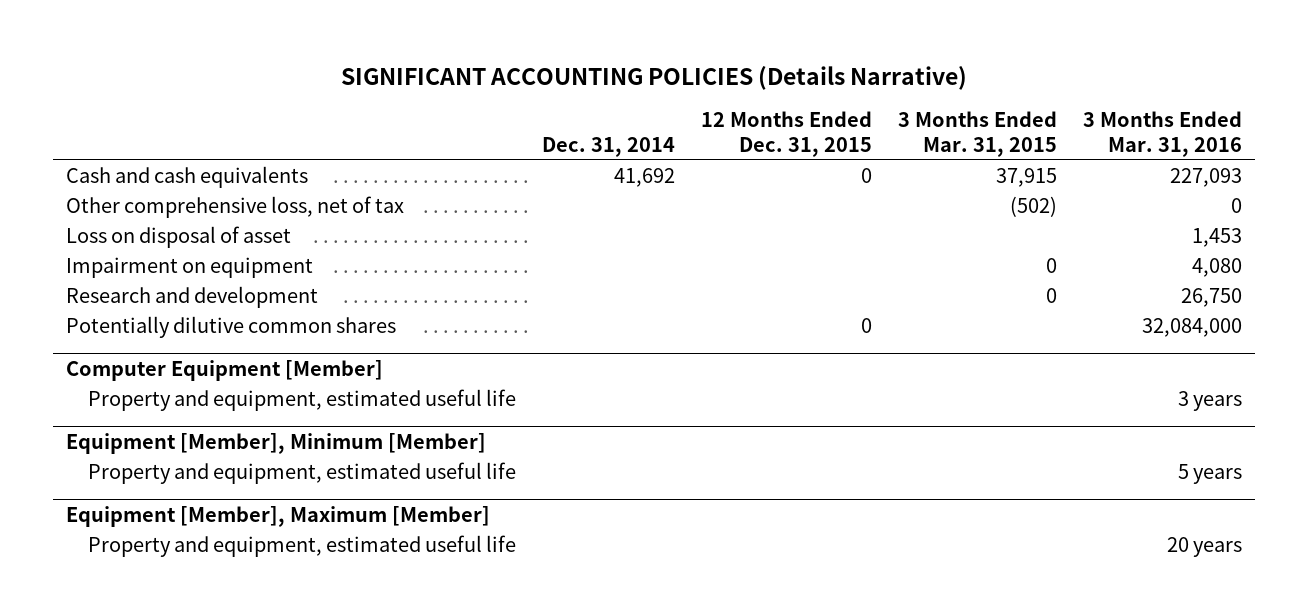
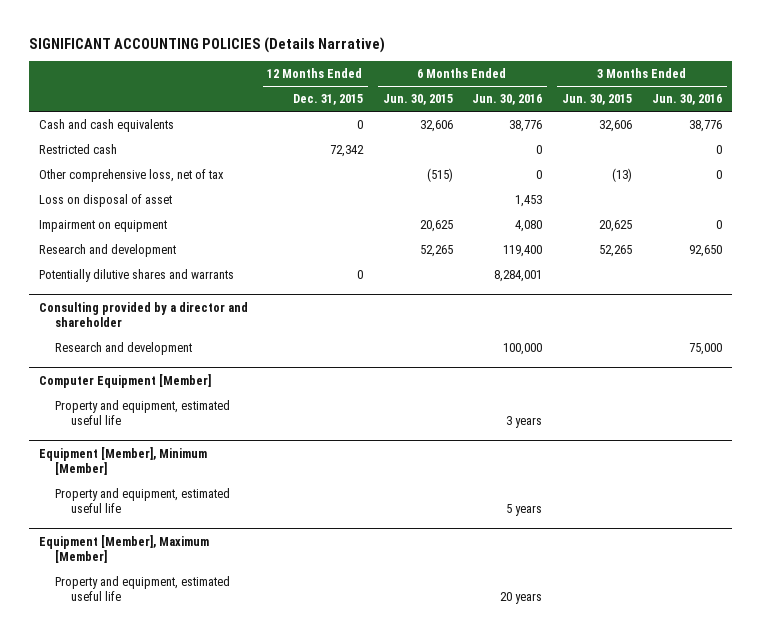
- | Dec. 31, 2014 | 12 Months Ended Dec. 31, 2015 | 3 Months Ended Mar. 31, 2015 | 3 Months Ended Mar. 31, 2016
+ | 12 Months Ended Dec. 31, 2015 | 6 Months Ended Jun. 30, 2015 | 6 Months Ended Jun. 30, 2016 | 3 Months Ended Jun. 30, 2015 | 3 Months Ended Jun. 30, 2016
+ Restricted cash | 72,342 | | 0 | | 0
- Potentially dilutive common shares | | 0 | | 32,084,000
+ Potentially dilutive shares and warrants | 0 | | 8,284,001 | |
+ Consulting provided by a director and shareholder
+ Research and development | | | 100,000 | | 75,000

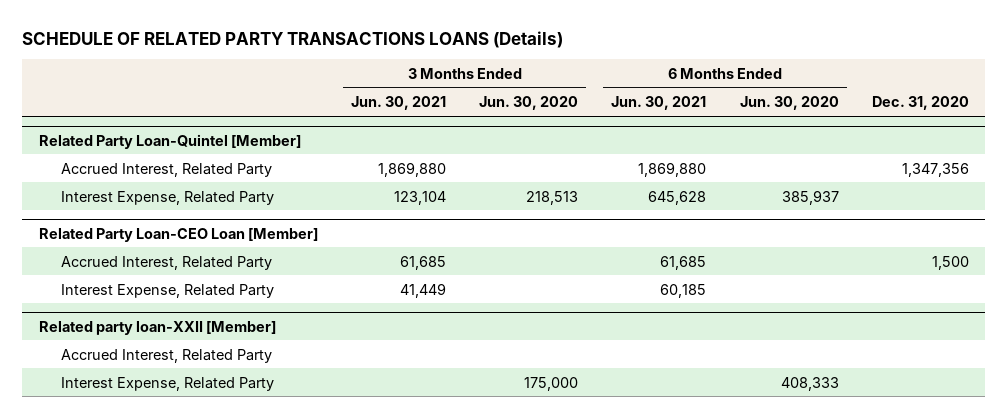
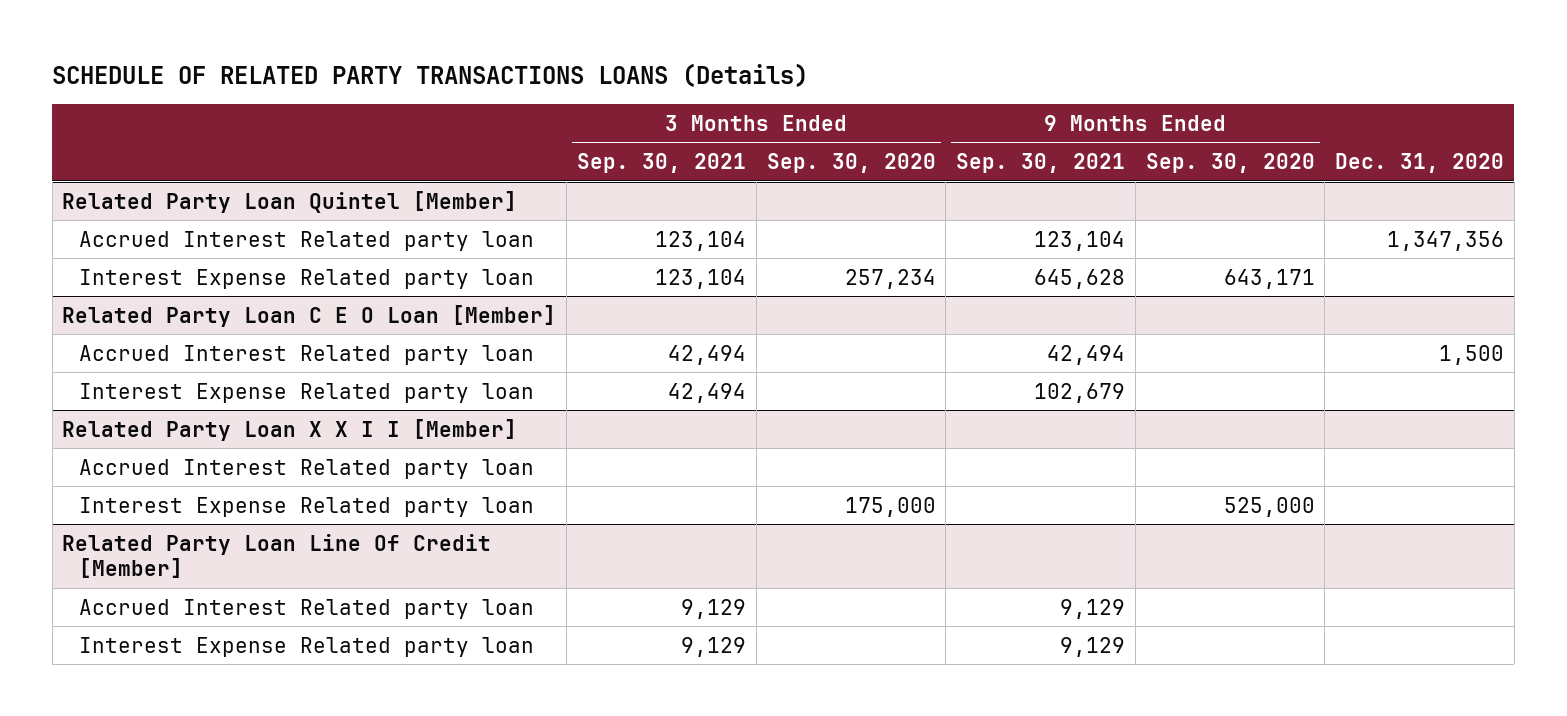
- | 3 Months Ended Jun. 30, 2021 | 3 Months Ended Jun. 30, 2020 | 6 Months Ended Jun. 30, 2021 | 6 Months Ended Jun. 30, 2020 | Dec. 31, 2020
+ | 3 Months Ended Sep. 30, 2021 | 3 Months Ended Sep. 30, 2020 | 9 Months Ended Sep. 30, 2021 | 9 Months Ended Sep. 30, 2020 | Dec. 31, 2020
- Related Party Loan-Quintel [Member]
- Accrued Interest, Related Party | 1,869,880 | | 1,869,880 | | 1,347,356
- Interest Expense, Related Party | 123,104 | 218,513 | 645,628 | 385,937 |
- Related Party Loan-CEO Loan [Member]
- Accrued Interest, Related Party | 61,685 | | 61,685 | | 1,500
- Interest Expense, Related Party | 41,449 | | 60,185 | |
- Related party loan-XXII [Member]
- Accrued Interest, Related Party
- Interest Expense, Related Party | | 175,000 | | 408,333 |
+ Related Party Loan Quintel [Member]
+ Accrued Interest Related party loan | 123,104 | | 123,104 | | 1,347,356
+ Interest Expense Related party loan | 123,104 | 257,234 | 645,628 | 643,171 |
+ Related Party Loan C E O Loan [Member]
+ Accrued Interest Related party loan | 42,494 | | 42,494 | | 1,500
+ Interest Expense Related party loan | 42,494 | | 102,679 | |
+ Related Party Loan X X I I [Member]
+ Accrued Interest Related party loan
+ Interest Expense Related party loan | | 175,000 | | 525,000 |
+ Related Party Loan Line Of Credit [Member]
+ Accrued Interest Related party loan | 9,129 | | 9,129 | |
+ Interest Expense Related party loan | 9,129 | | 9,129 | |

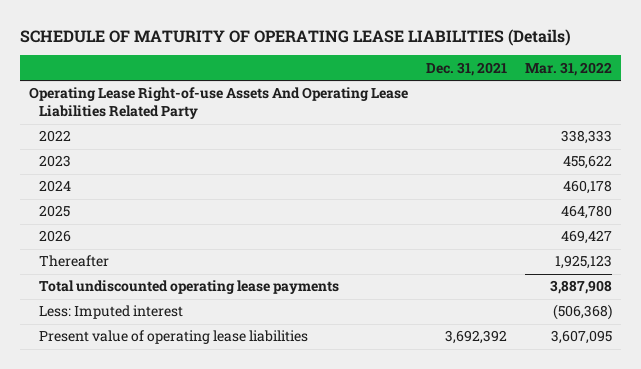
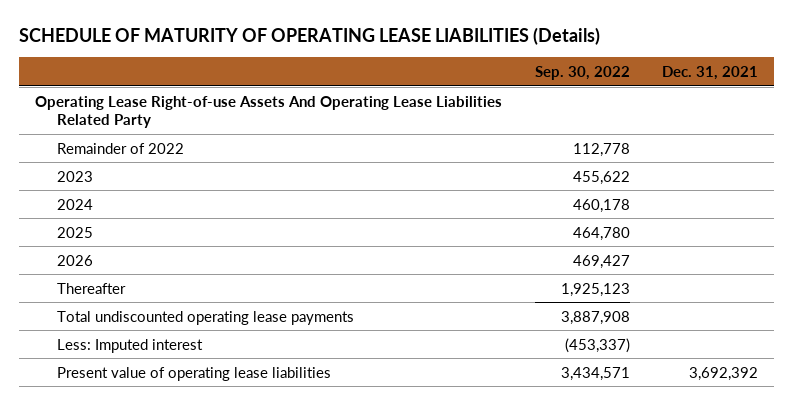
- | Dec. 31, 2021 | Mar. 31, 2022
+ | Sep. 30, 2022 | Dec. 31, 2021
- 2022 | | 338,333
+ Remainder of 2022 | 112,778 |

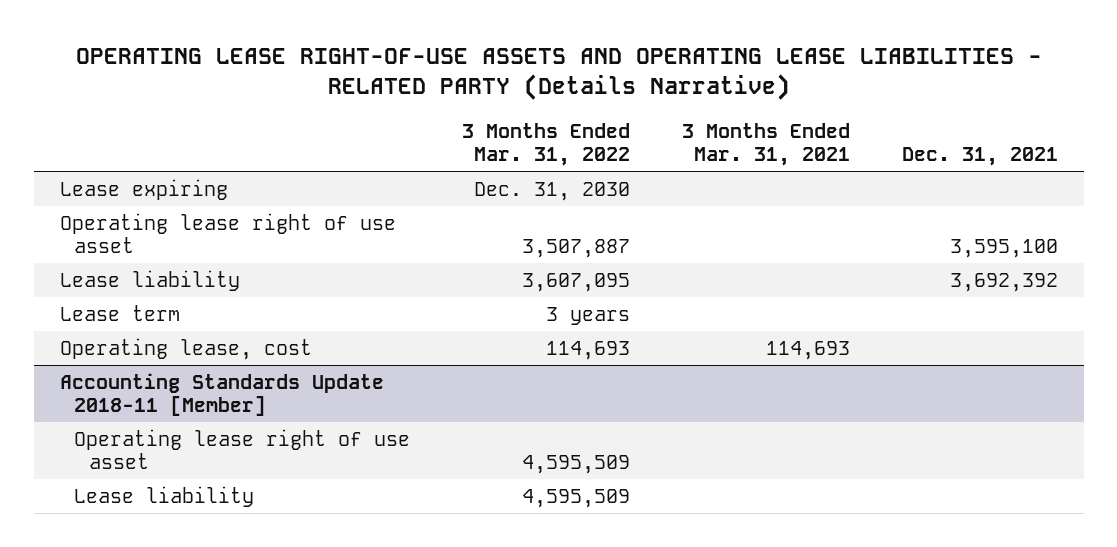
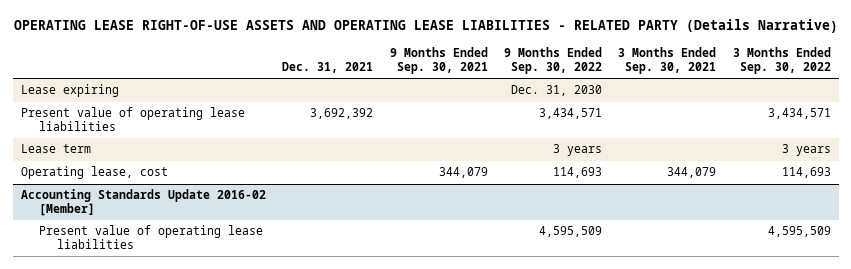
- | 3 Months Ended Mar. 31, 2022 | 3 Months Ended Mar. 31, 2021 | Dec. 31, 2021
+ | Dec. 31, 2021 | 9 Months Ended Sep. 30, 2021 | 9 Months Ended Sep. 30, 2022 | 3 Months Ended Sep. 30, 2021 | 3 Months Ended Sep. 30, 2022
- Operating lease right of use asset | 3,507,887 | | 3,595,100
- Lease liability | 3,607,095 | | 3,692,392
+ Present value of operating lease liabilities | 3,692,392 | | 3,434,571 | | 3,434,571
- Accounting Standards Update 2018-11 [Member]
- Operating lease right of use asset | 4,595,509 | |
- Lease liability | 4,595,509 | |
+ Accounting Standards Update 2016-02 [Member]
+ Present value of operating lease liabilities | | | 4,595,509 | | 4,595,509

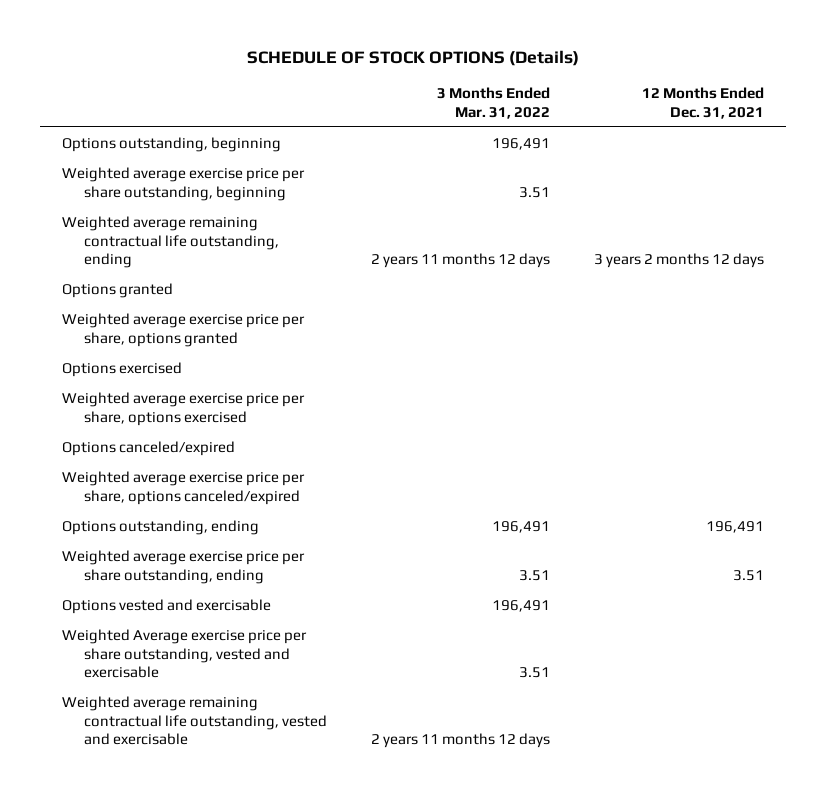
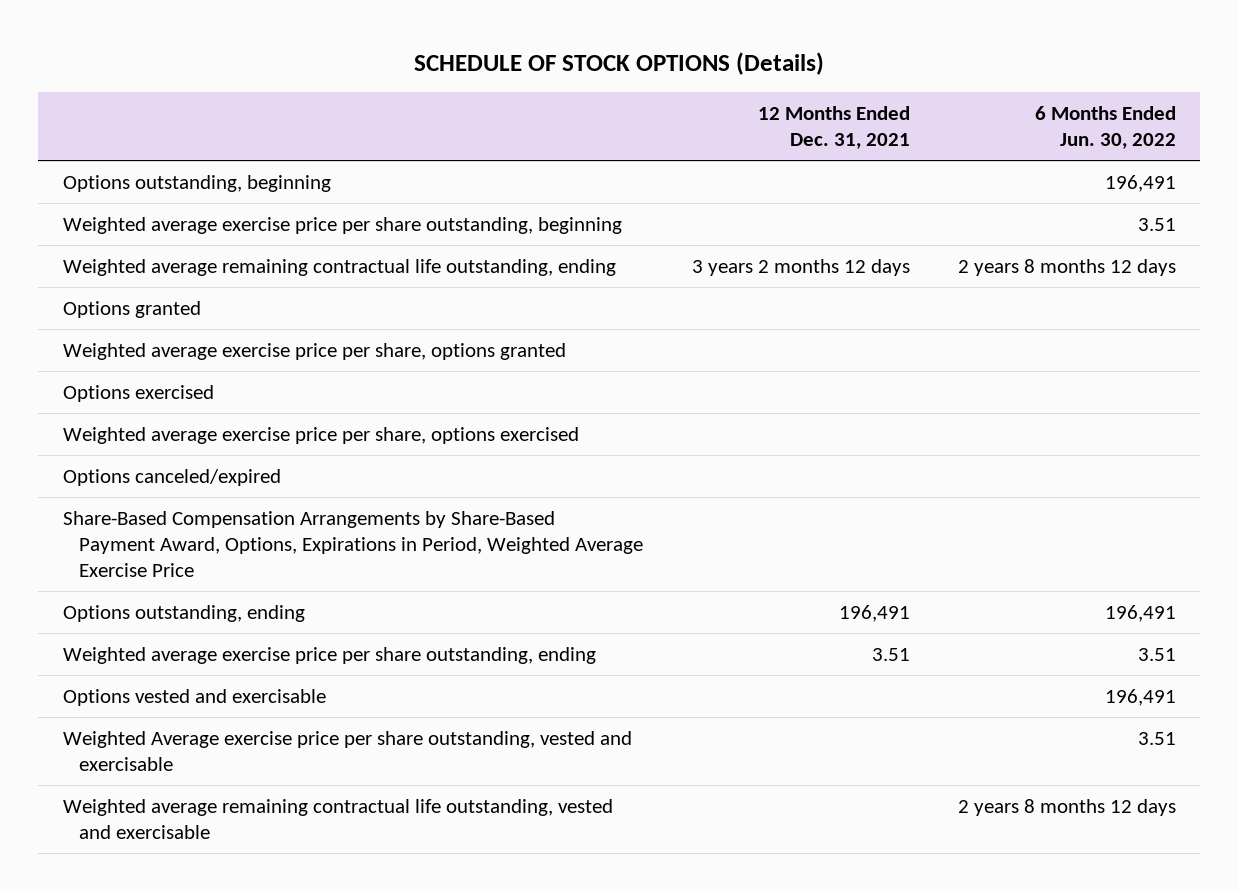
- | 3 Months Ended Mar. 31, 2022 | 12 Months Ended Dec. 31, 2021
+ | 12 Months Ended Dec. 31, 2021 | 6 Months Ended Jun. 30, 2022
- Weighted average exercise price per share, options canceled/expired
+ Share-Based Compensation Arrangements by Share-Based Payment Award, Options, Expirations in Period, Weighted Average Exercise Price

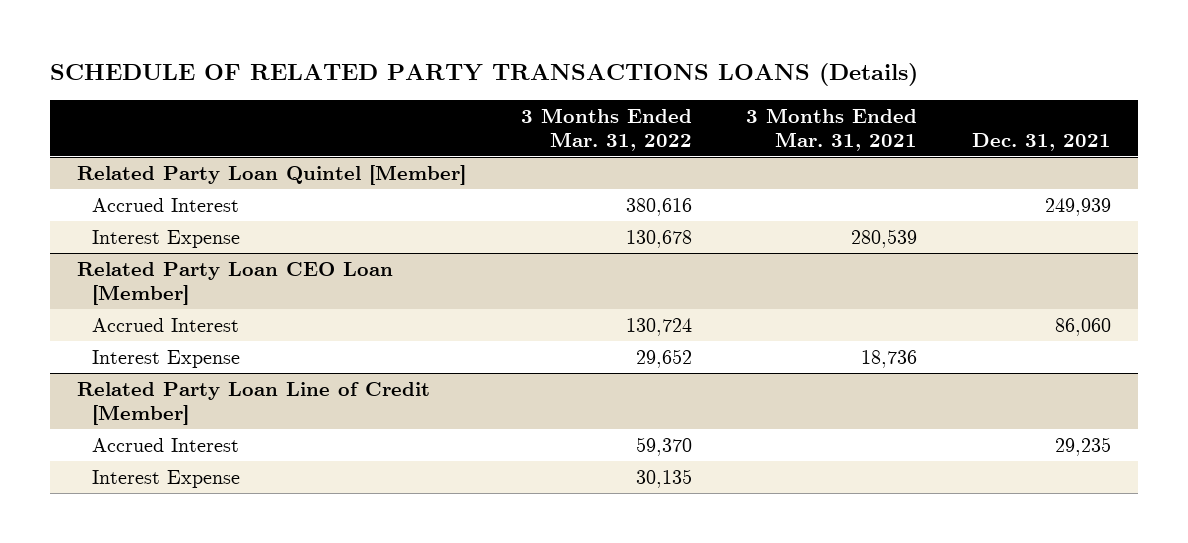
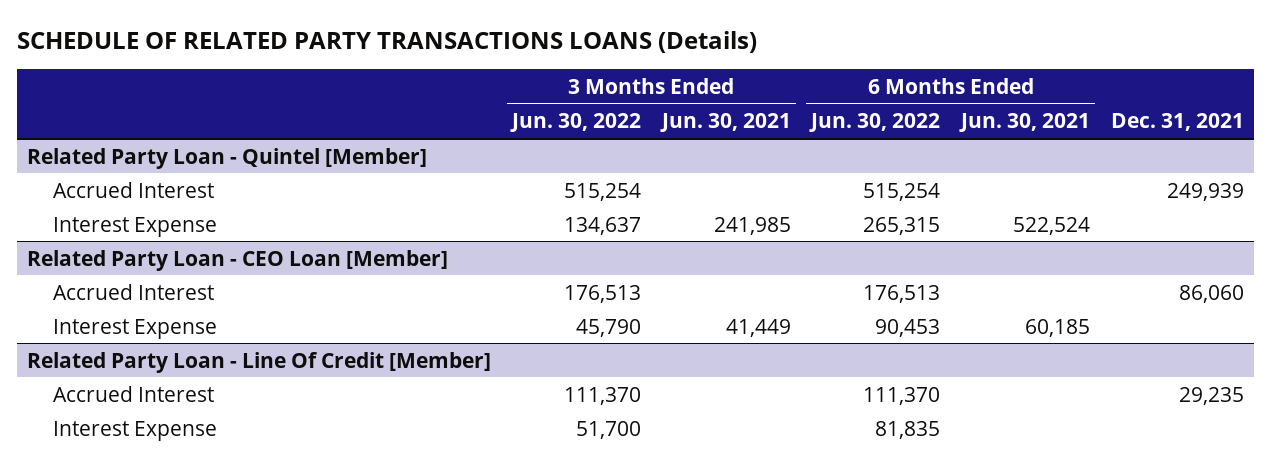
- | 3 Months Ended Mar. 31, 2022 | 3 Months Ended Mar. 31, 2021 | Dec. 31, 2021
+ | 3 Months Ended Jun. 30, 2022 | 3 Months Ended Jun. 30, 2021 | 6 Months Ended Jun. 30, 2022 | 6 Months Ended Jun. 30, 2021 | Dec. 31, 2021
- Related Party Loan Quintel [Member]
+ Related Party Loan - Quintel [Member]
- Related Party Loan CEO Loan [Member]
+ Related Party Loan - CEO Loan [Member]
- Related Party Loan Line of Credit [Member]
+ Related Party Loan - Line Of Credit [Member]

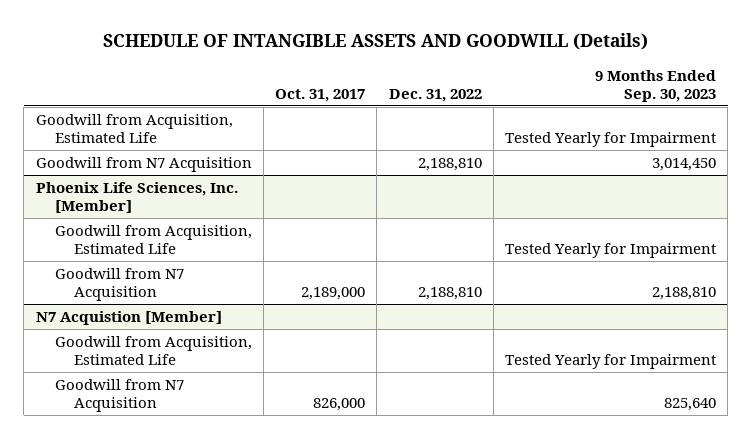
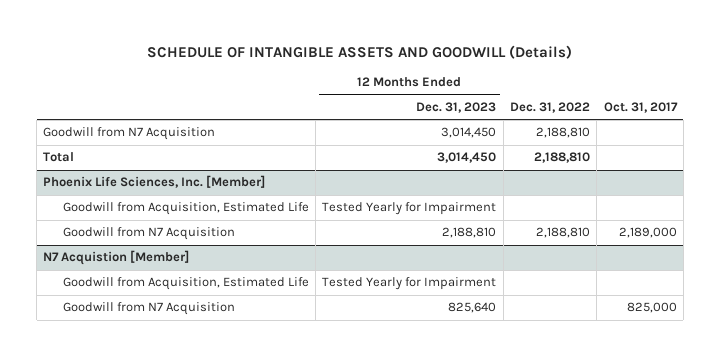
- | Oct. 31, 2017 | Dec. 31, 2022 | 9 Months Ended Sep. 30, 2023
+ | 12 Months Ended Dec. 31, 2023 | Dec. 31, 2022 | Oct. 31, 2017
- Goodwill from Acquisition, Estimated Life | | | Tested Yearly for Impairment
+ Total | 3,014,450 | 2,188,810 |
@ N7 Acquistion [Member]
- Goodwill from N7 Acquisition | 826,000 | | 825,640
+ Goodwill from N7 Acquisition | 825,640 | | 825,000

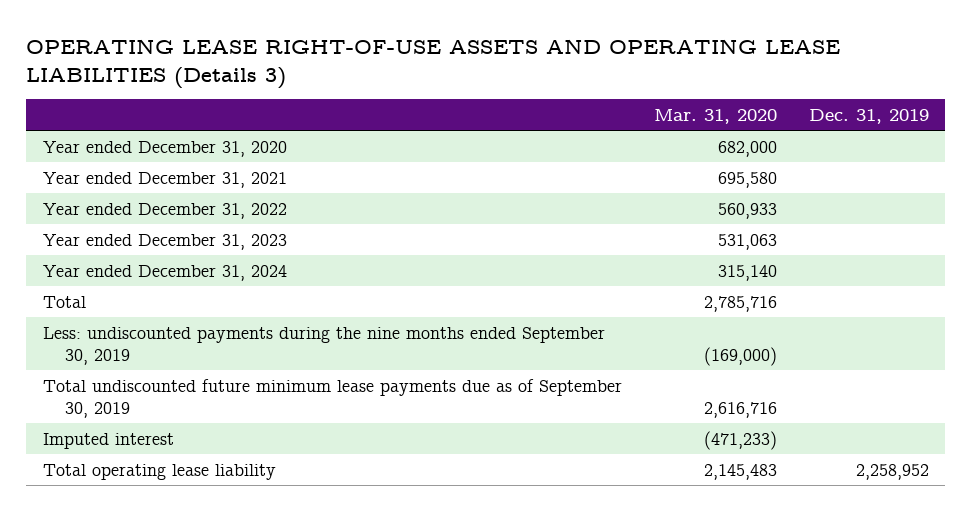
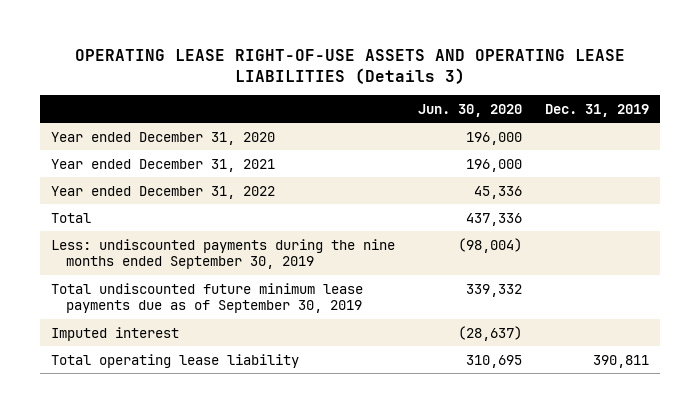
- | Mar. 31, 2020 | Dec. 31, 2019
+ | Jun. 30, 2020 | Dec. 31, 2019
- Year ended December 31, 2023 | 531,063 |
- Year ended December 31, 2024 | 315,140 |
- Total operating lease liability | 2,145,483 | 2,258,952
+ Total operating lease liability | 310,695 | 390,811

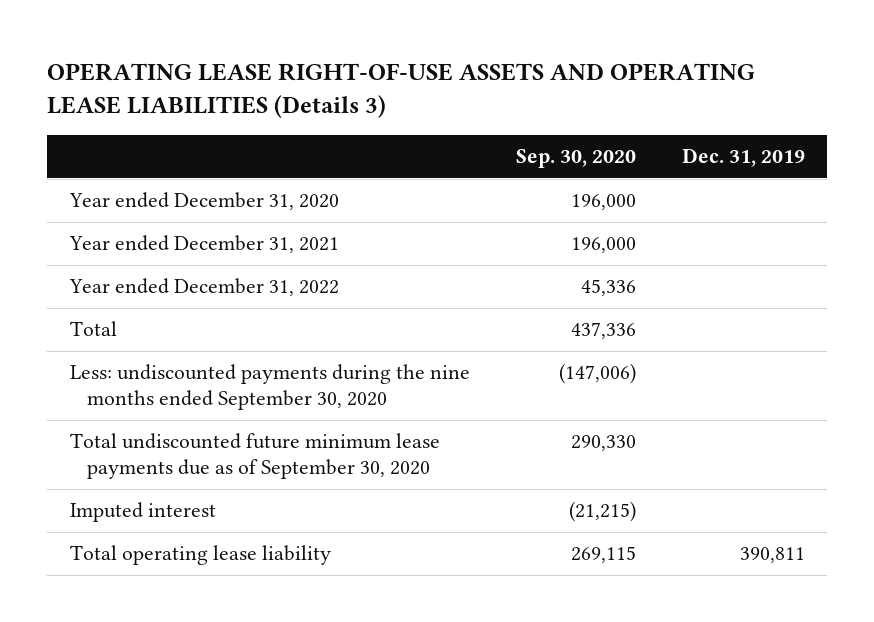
- | Jun. 30, 2020 | Dec. 31, 2019
+ | Sep. 30, 2020 | Dec. 31, 2019
- Less: undiscounted payments during the nine months ended September 30, 2019 | (98,004) |
- Total undiscounted future minimum lease payments due as of September 30, 2019 | 339,332 |
+ Less: undiscounted payments during the nine months ended September 30, 2020 | (147,006) |
+ Total undiscounted future minimum lease payments due as of September 30, 2020 | 290,330 |

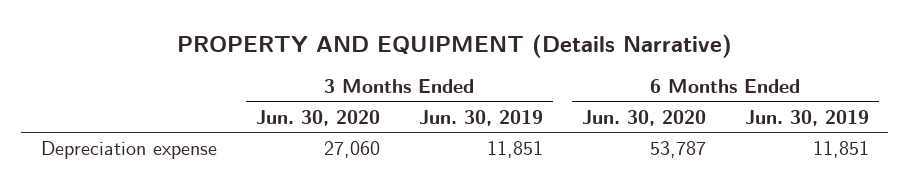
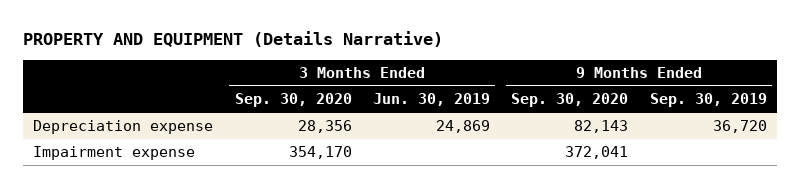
- | 3 Months Ended Jun. 30, 2020 | 3 Months Ended Jun. 30, 2019 | 6 Months Ended Jun. 30, 2020 | 6 Months Ended Jun. 30, 2019
+ | 3 Months Ended Sep. 30, 2020 | 3 Months Ended Jun. 30, 2019 | 9 Months Ended Sep. 30, 2020 | 9 Months Ended Sep. 30, 2019
- Depreciation expense | 27,060 | 11,851 | 53,787 | 11,851
+ Depreciation expense | 28,356 | 24,869 | 82,143 | 36,720
+ Impairment expense | 354,170 | | 372,041 |

